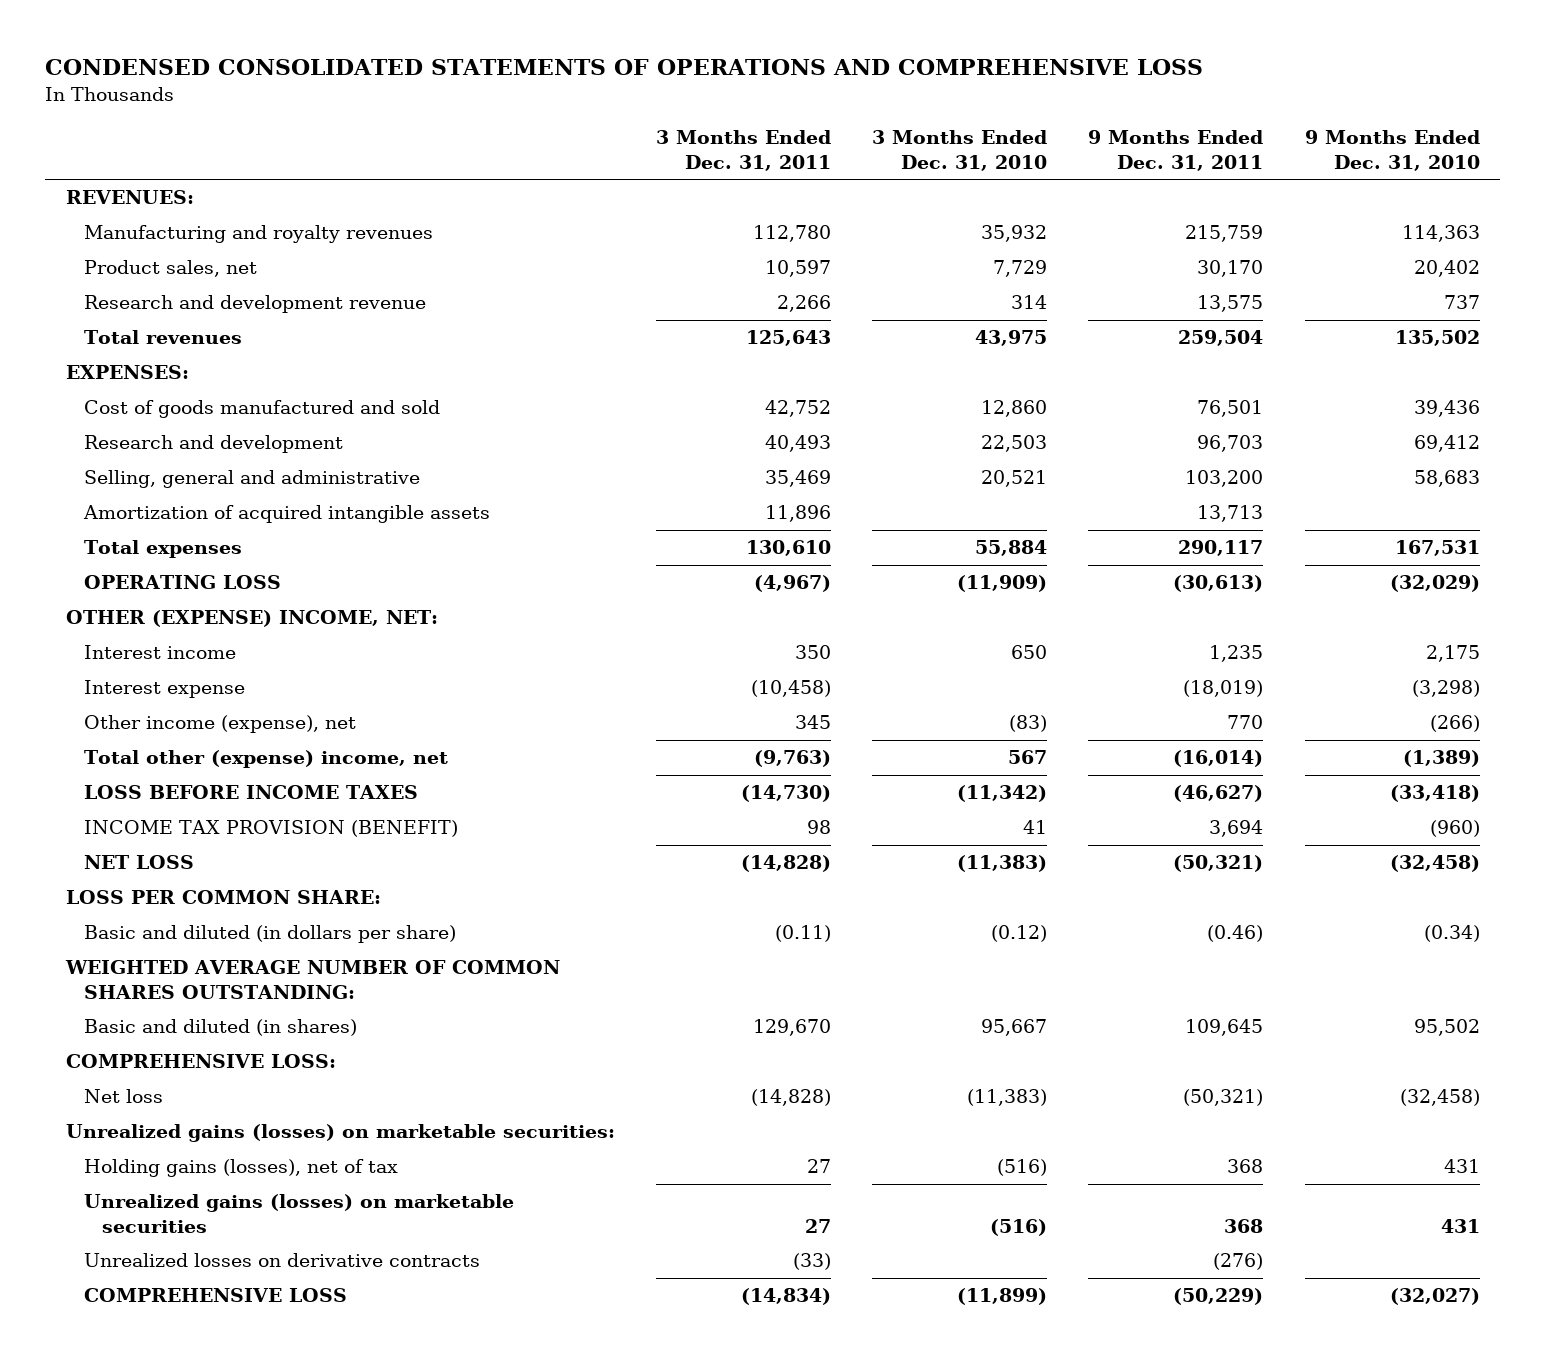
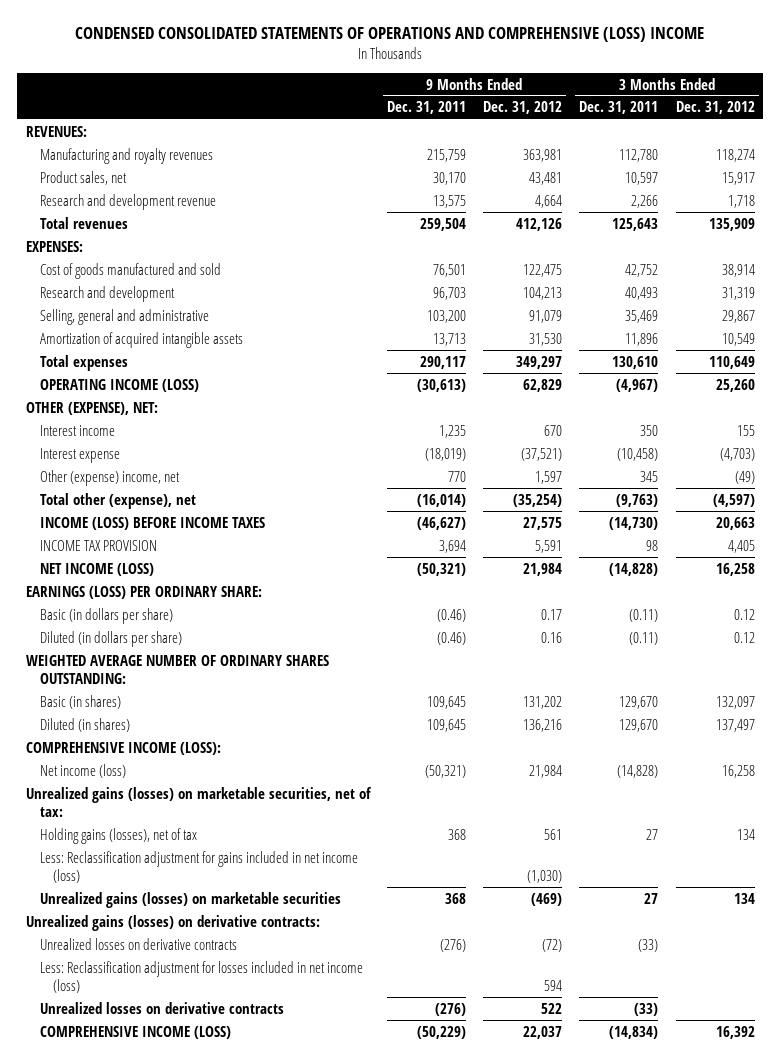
- CONDENSED CONSOLIDATED STATEMENTS OF OPERATIONS AND COMPREHENSIVE LOSS
+ CONDENSED CONSOLIDATED STATEMENTS OF OPERATIONS AND COMPREHENSIVE (LOSS) INCOME
- | 3 Months Ended Dec. 31, 2011 | 3 Months Ended Dec. 31, 2010 | 9 Months Ended Dec. 31, 2011 | 9 Months Ended Dec. 31, 2010
+ | 9 Months Ended Dec. 31, 2011 | 9 Months Ended Dec. 31, 2012 | 3 Months Ended Dec. 31, 2011 | 3 Months Ended Dec. 31, 2012
- OPERATING LOSS | (4,967) | (11,909) | (30,613) | (32,029)
- OTHER (EXPENSE) INCOME, NET:
+ OPERATING INCOME (LOSS) | (30,613) | 62,829 | (4,967) | 25,260
+ OTHER (EXPENSE), NET:
- Other income (expense), net | 345 | (83) | 770 | (266)
- Total other (expense) income, net | (9,763) | 567 | (16,014) | (1,389)
- LOSS BEFORE INCOME TAXES | (14,730) | (11,342) | (46,627) | (33,418)
- INCOME TAX PROVISION (BENEFIT) | 98 | 41 | 3,694 | (960)
- NET LOSS | (14,828) | (11,383) | (50,321) | (32,458)
- LOSS PER COMMON SHARE:
- Basic and diluted (in dollars per share) | (0.11) | (0.12) | (0.46) | (0.34)
- WEIGHTED AVERAGE NUMBER OF COMMON SHARES OUTSTANDING:
- Basic and diluted (in shares) | 129,670 | 95,667 | 109,645 | 95,502
- COMPREHENSIVE LOSS:
- Net loss | (14,828) | (11,383) | (50,321) | (32,458)
- Unrealized gains (losses) on marketable securities:
+ Other (expense) income, net | 770 | 1,597 | 345 | (49)
+ Total other (expense), net | (16,014) | (35,254) | (9,763) | (4,597)
+ INCOME (LOSS) BEFORE INCOME TAXES | (46,627) | 27,575 | (14,730) | 20,663
+ INCOME TAX PROVISION | 3,694 | 5,591 | 98 | 4,405
+ NET INCOME (LOSS) | (50,321) | 21,984 | (14,828) | 16,258
+ EARNINGS (LOSS) PER ORDINARY SHARE:
+ Basic (in dollars per share) | (0.46) | 0.17 | (0.11) | 0.12
+ Diluted (in dollars per share) | (0.46) | 0.16 | (0.11) | 0.12
+ WEIGHTED AVERAGE NUMBER OF ORDINARY SHARES OUTSTANDING:
+ Basic (in shares) | 109,645 | 131,202 | 129,670 | 132,097
+ Diluted (in shares) | 109,645 | 136,216 | 129,670 | 137,497
+ COMPREHENSIVE INCOME (LOSS):
+ Net income (loss) | (50,321) | 21,984 | (14,828) | 16,258
+ Unrealized gains (losses) on marketable securities, net of tax:
+ Less: Reclassification adjustment for gains included in net income (loss) | | (1,030) | |
+ Unrealized gains (losses) on derivative contracts:
- COMPREHENSIVE LOSS | (14,834) | (11,899) | (50,229) | (32,027)
+ Less: Reclassification adjustment for losses included in net income (loss) | | 594 | |
+ Unrealized losses on derivative contracts | (276) | 522 | (33) |
+ COMPREHENSIVE INCOME (LOSS) | (50,229) | 22,037 | (14,834) | 16,392

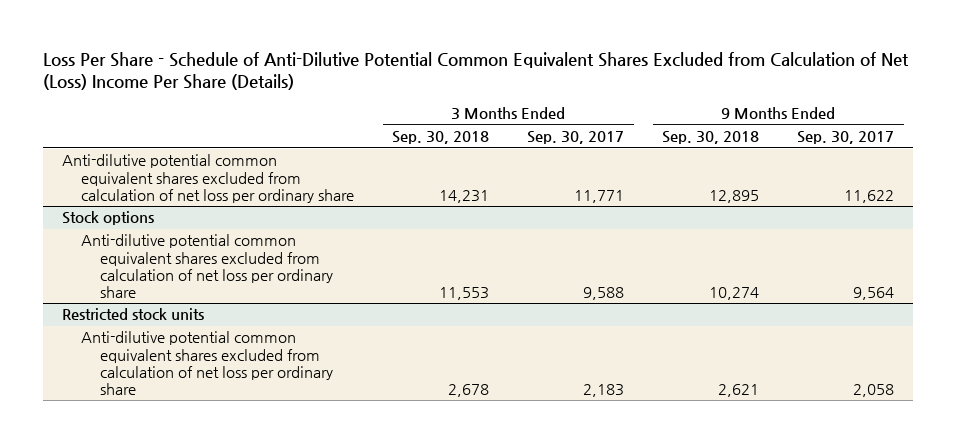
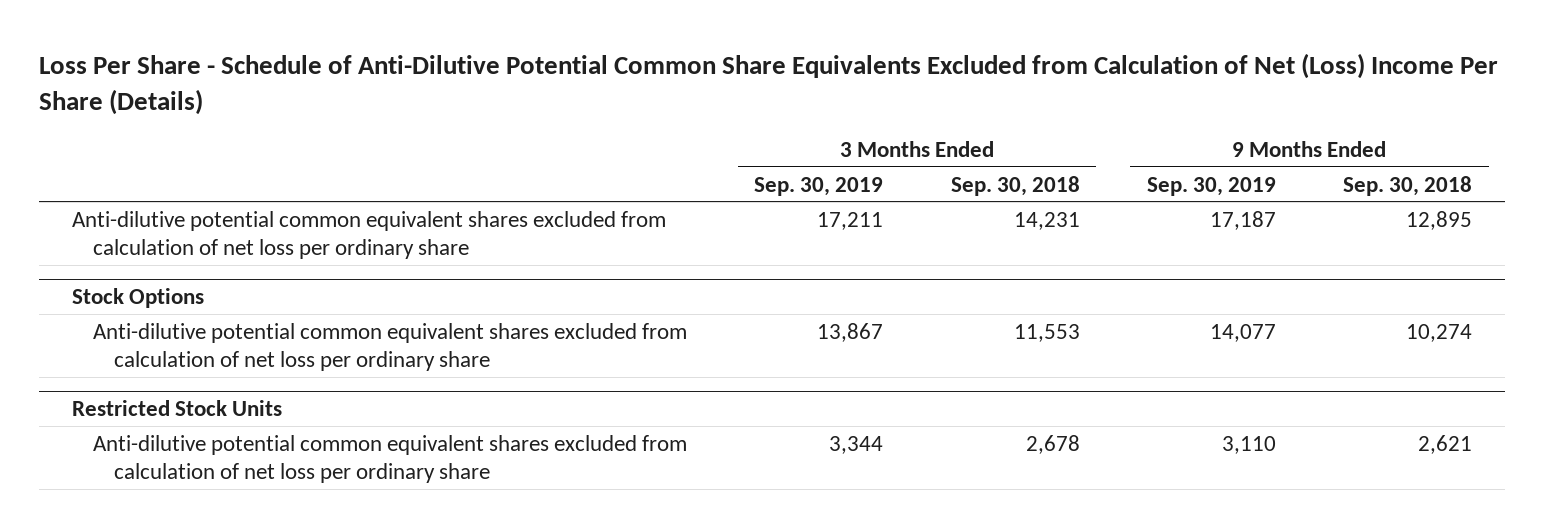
- Loss Per Share - Schedule of Anti-Dilutive Potential Common Equivalent Shares Excluded from Calculation of Net (Loss) Income Per Share (Details)
+ Loss Per Share - Schedule of Anti-Dilutive Potential Common Share Equivalents Excluded from Calculation of Net (Loss) Income Per Share (Details)
- | 3 Months Ended Sep. 30, 2018 | 3 Months Ended Sep. 30, 2017 | 9 Months Ended Sep. 30, 2018 | 9 Months Ended Sep. 30, 2017
+ | 3 Months Ended Sep. 30, 2019 | 3 Months Ended Sep. 30, 2018 | 9 Months Ended Sep. 30, 2019 | 9 Months Ended Sep. 30, 2018
- Stock options
+ Stock Options
- Restricted stock units
+ Restricted Stock Units

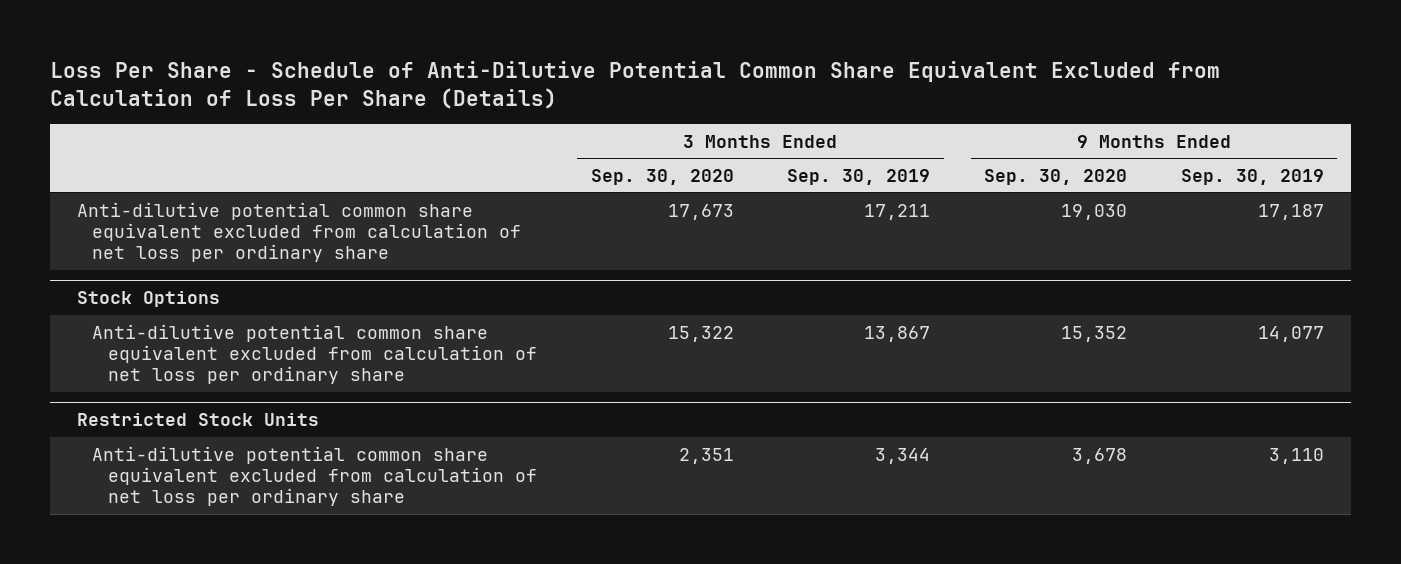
- Loss Per Share - Schedule of Anti-Dilutive Potential Common Share Equivalents Excluded from Calculation of Net (Loss) Income Per Share (Details)
+ Loss Per Share - Schedule of Anti-Dilutive Potential Common Share Equivalent Excluded from Calculation of Loss Per Share (Details)
- | 3 Months Ended Sep. 30, 2019 | 3 Months Ended Sep. 30, 2018 | 9 Months Ended Sep. 30, 2019 | 9 Months Ended Sep. 30, 2018
+ | 3 Months Ended Sep. 30, 2020 | 3 Months Ended Sep. 30, 2019 | 9 Months Ended Sep. 30, 2020 | 9 Months Ended Sep. 30, 2019
- Anti-dilutive potential common equivalent shares excluded from calculation of net loss per ordinary share | 17,211 | 14,231 | 17,187 | 12,895
+ Anti-dilutive potential common share equivalent excluded from calculation of net loss per ordinary share | 17,673 | 17,211 | 19,030 | 17,187
@ Stock Options
- Anti-dilutive potential common equivalent shares excluded from calculation of net loss per ordinary share | 13,867 | 11,553 | 14,077 | 10,274
+ Anti-dilutive potential common share equivalent excluded from calculation of net loss per ordinary share | 15,322 | 13,867 | 15,352 | 14,077
@ Restricted Stock Units
- Anti-dilutive potential common equivalent shares excluded from calculation of net loss per ordinary share | 3,344 | 2,678 | 3,110 | 2,621
+ Anti-dilutive potential common share equivalent excluded from calculation of net loss per ordinary share | 2,351 | 3,344 | 3,678 | 3,110

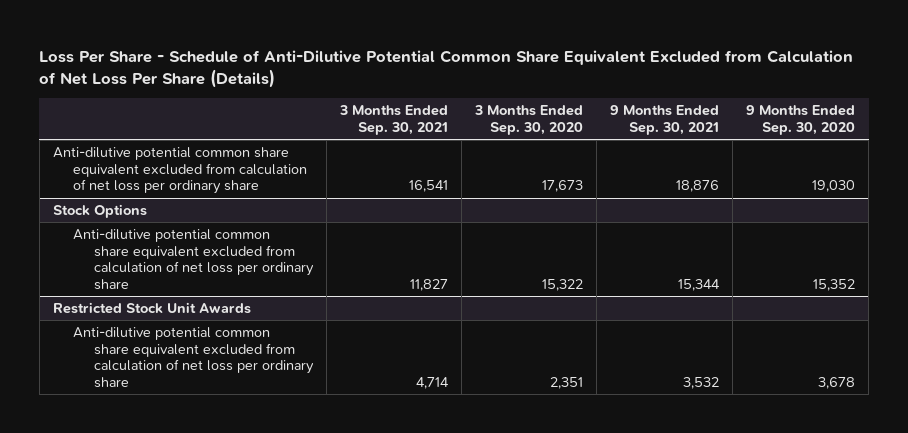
- Loss Per Share - Schedule of Anti-Dilutive Potential Common Share Equivalent Excluded from Calculation of Loss Per Share (Details)
+ Loss Per Share - Schedule of Anti-Dilutive Potential Common Share Equivalent Excluded from Calculation of Net Loss Per Share (Details)
- | 3 Months Ended Sep. 30, 2020 | 3 Months Ended Sep. 30, 2019 | 9 Months Ended Sep. 30, 2020 | 9 Months Ended Sep. 30, 2019
+ | 3 Months Ended Sep. 30, 2021 | 3 Months Ended Sep. 30, 2020 | 9 Months Ended Sep. 30, 2021 | 9 Months Ended Sep. 30, 2020
- Restricted Stock Units
+ Restricted Stock Unit Awards

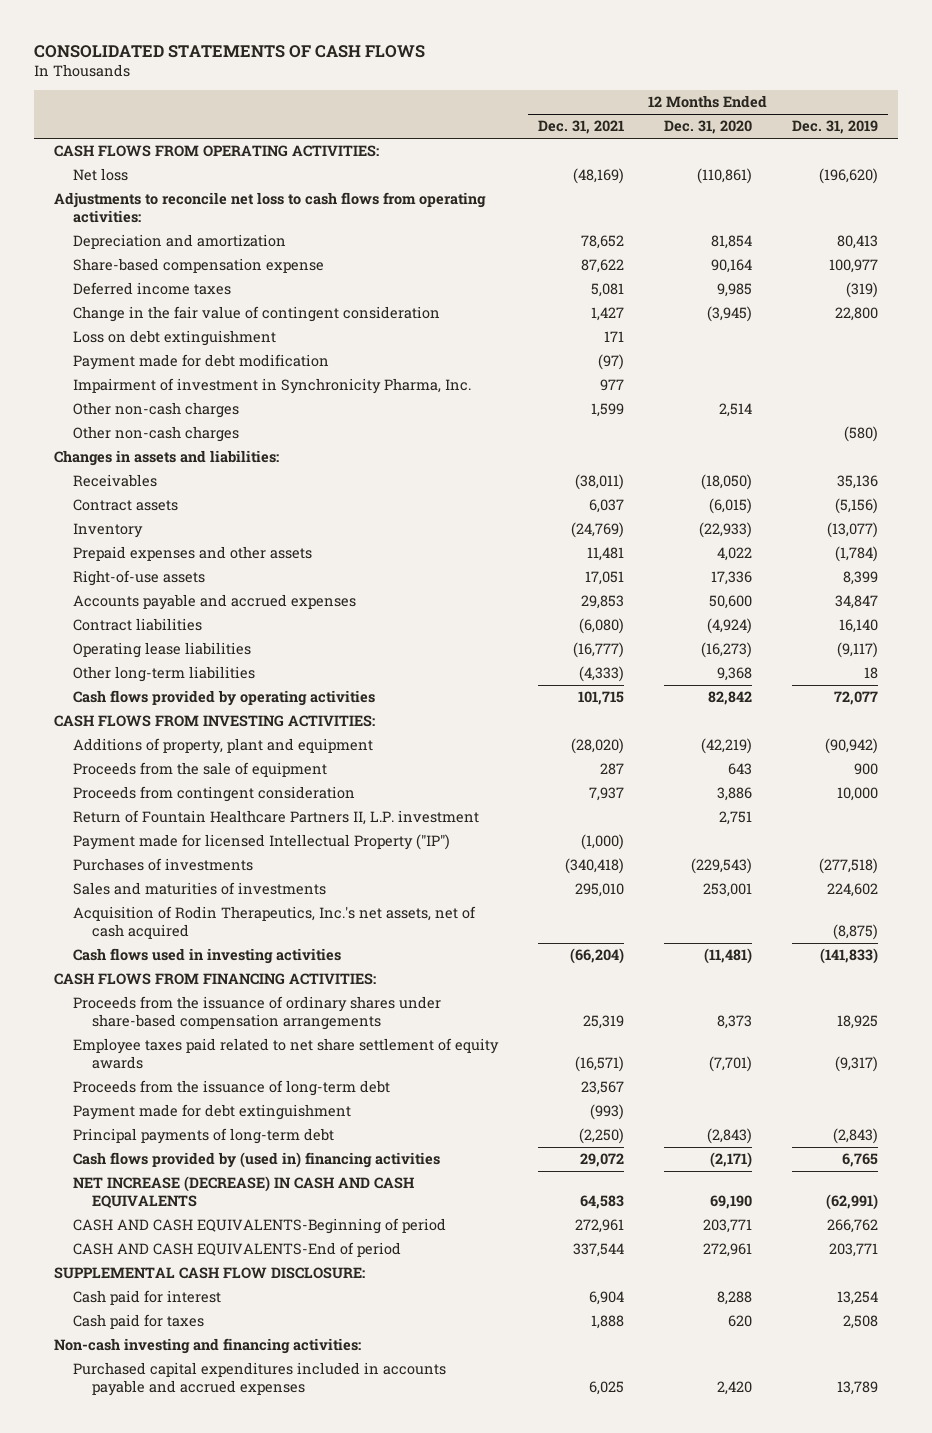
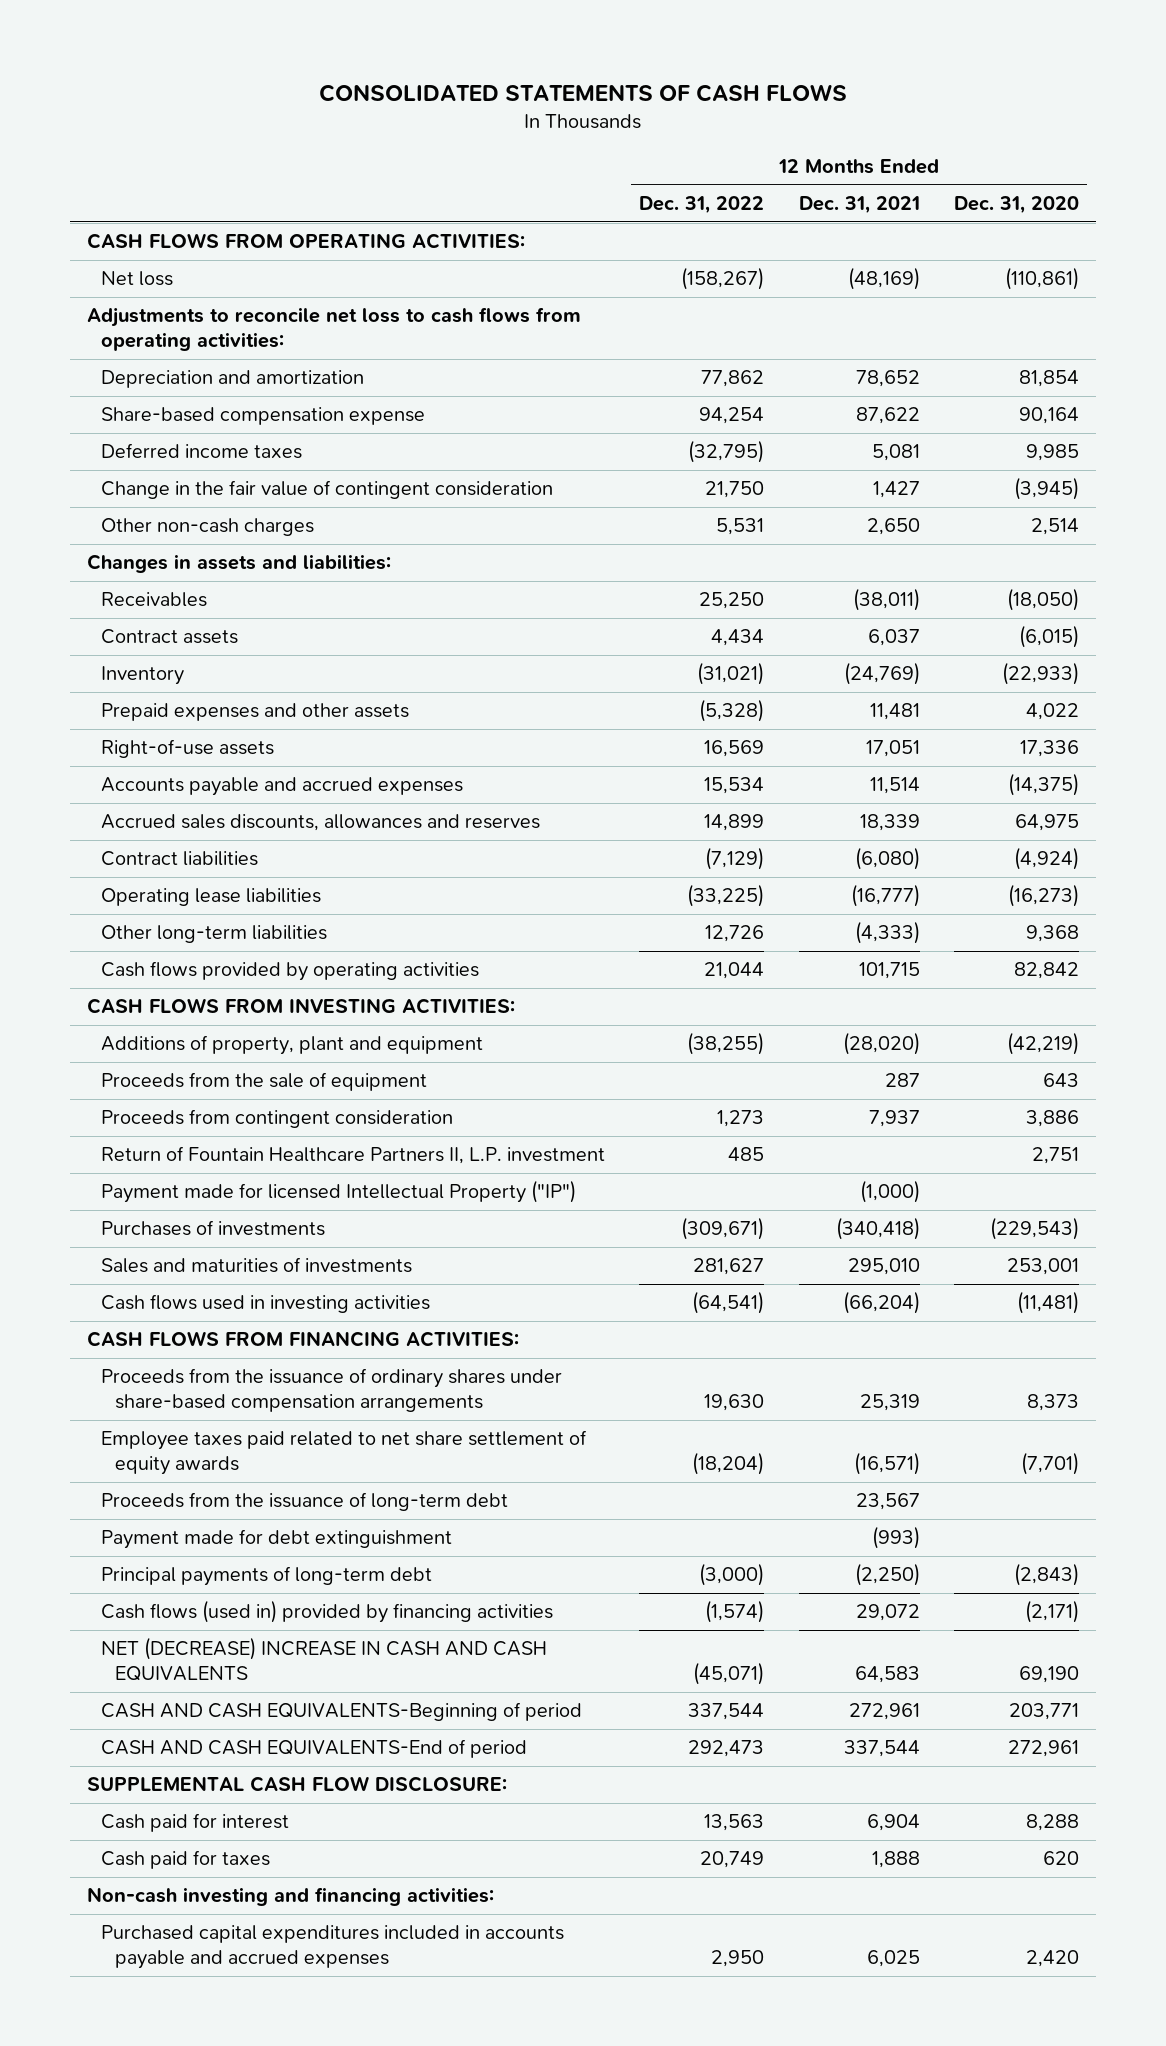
- | 12 Months Ended Dec. 31, 2021 | 12 Months Ended Dec. 31, 2020 | 12 Months Ended Dec. 31, 2019
+ | 12 Months Ended Dec. 31, 2022 | 12 Months Ended Dec. 31, 2021 | 12 Months Ended Dec. 31, 2020
- Loss on debt extinguishment | 171 | |
- Payment made for debt modification | (97) | |
- Impairment of investment in Synchronicity Pharma, Inc. | 977 | |
- Other non-cash charges | 1,599 | 2,514 |
- Other non-cash charges | | | (580)
+ Other non-cash charges | 5,531 | 2,650 | 2,514
- Accounts payable and accrued expenses | 29,853 | 50,600 | 34,847
+ Accounts payable and accrued expenses | 15,534 | 11,514 | (14,375)
+ Accrued sales discounts, allowances and reserves | 14,899 | 18,339 | 64,975
- Acquisition of Rodin Therapeutics, Inc.'s net assets, net of cash acquired | | | (8,875)
- Cash flows provided by (used in) financing activities | 29,072 | (2,171) | 6,765
- NET INCREASE (DECREASE) IN CASH AND CASH EQUIVALENTS | 64,583 | 69,190 | (62,991)
+ Cash flows (used in) provided by financing activities | (1,574) | 29,072 | (2,171)
+ NET (DECREASE) INCREASE IN CASH AND CASH EQUIVALENTS | (45,071) | 64,583 | 69,190

